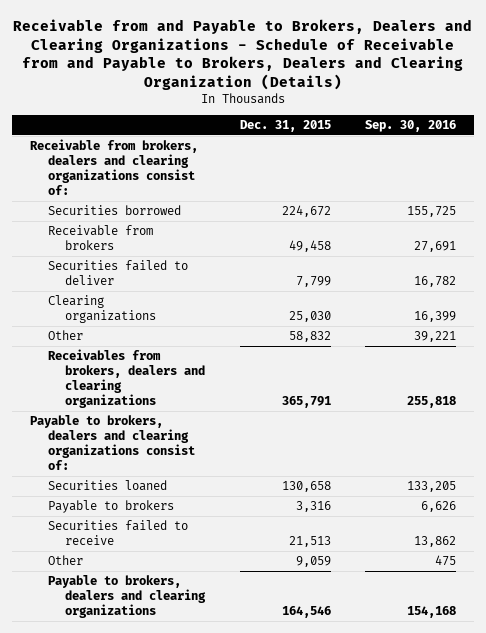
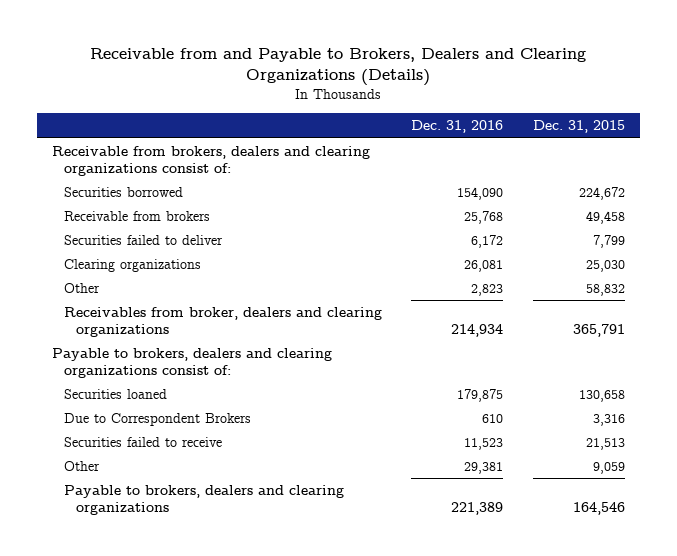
- Receivable from and Payable to Brokers, Dealers and Clearing Organizations - Schedule of Receivable from and Payable to Brokers, Dealers and Clearing Organization (Details)
+ Receivable from and Payable to Brokers, Dealers and Clearing Organizations (Details)
- | Dec. 31, 2015 | Sep. 30, 2016
+ | Dec. 31, 2016 | Dec. 31, 2015
- Receivables from brokers, dealers and clearing organizations | 365,791 | 255,818
+ Receivables from broker, dealers and clearing organizations | 214,934 | 365,791
- Payable to brokers | 3,316 | 6,626
+ Due to Correspondent Brokers | 610 | 3,316

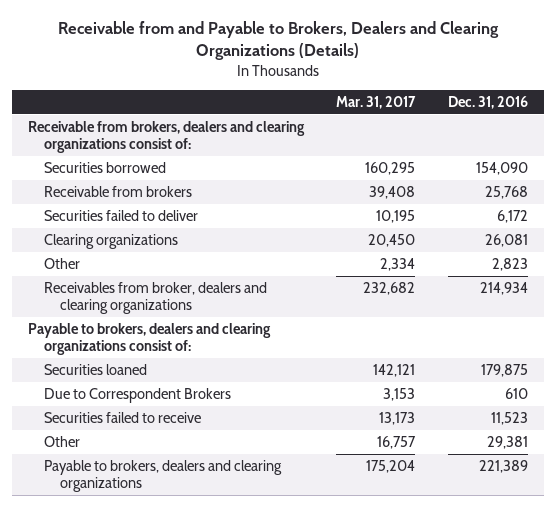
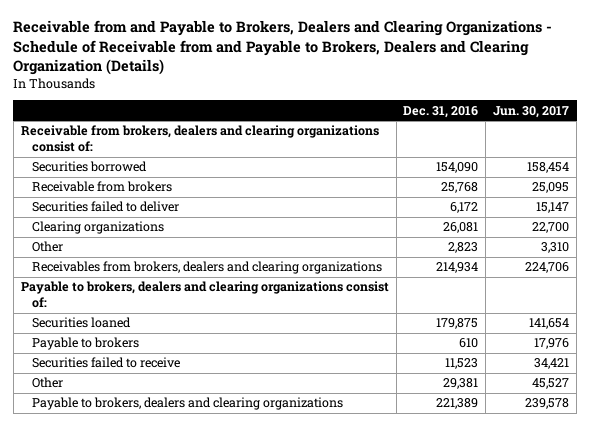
- Receivable from and Payable to Brokers, Dealers and Clearing Organizations (Details)
+ Receivable from and Payable to Brokers, Dealers and Clearing Organizations - Schedule of Receivable from and Payable to Brokers, Dealers and Clearing Organization (Details)
- | Mar. 31, 2017 | Dec. 31, 2016
+ | Dec. 31, 2016 | Jun. 30, 2017
- Receivables from broker, dealers and clearing organizations | 232,682 | 214,934
+ Receivables from brokers, dealers and clearing organizations | 214,934 | 224,706
- Due to Correspondent Brokers | 3,153 | 610
+ Payable to brokers | 610 | 17,976

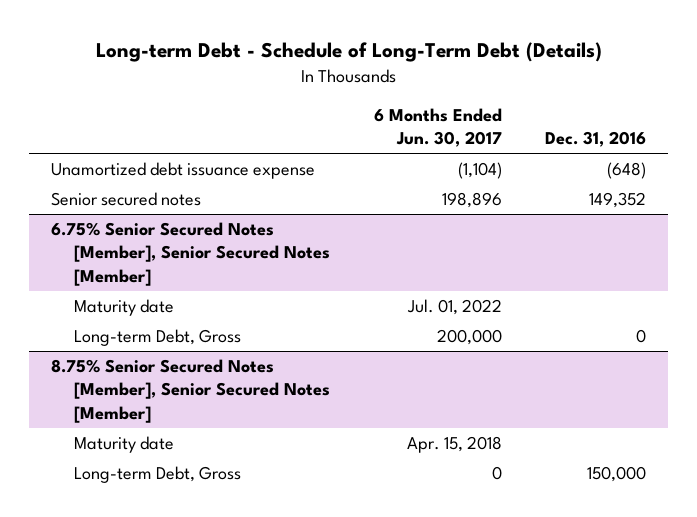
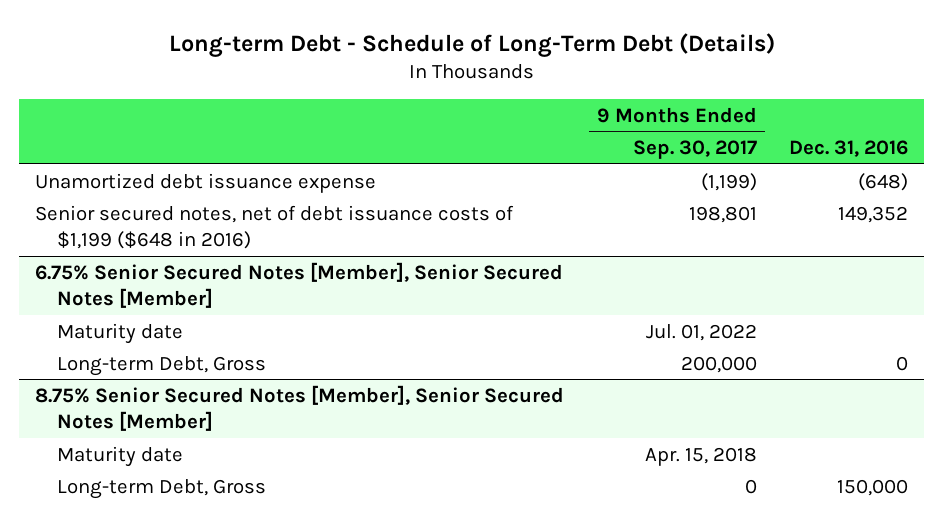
- | 6 Months Ended Jun. 30, 2017 | Dec. 31, 2016
+ | 9 Months Ended Sep. 30, 2017 | Dec. 31, 2016
- Senior secured notes | 198,896 | 149,352
+ Senior secured notes, net of debt issuance costs of $1,199 ($648 in 2016) | 198,801 | 149,352

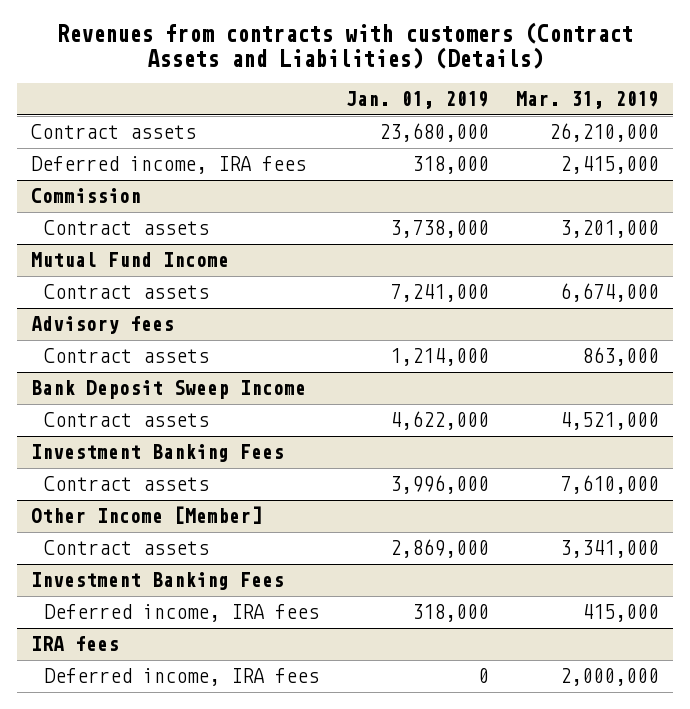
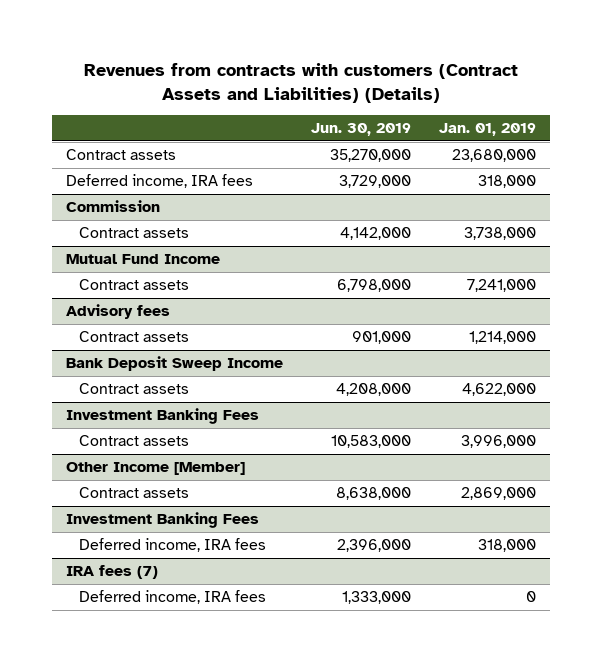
- | Jan. 01, 2019 | Mar. 31, 2019
+ | Jun. 30, 2019 | Jan. 01, 2019
- IRA fees
+ IRA fees (7)

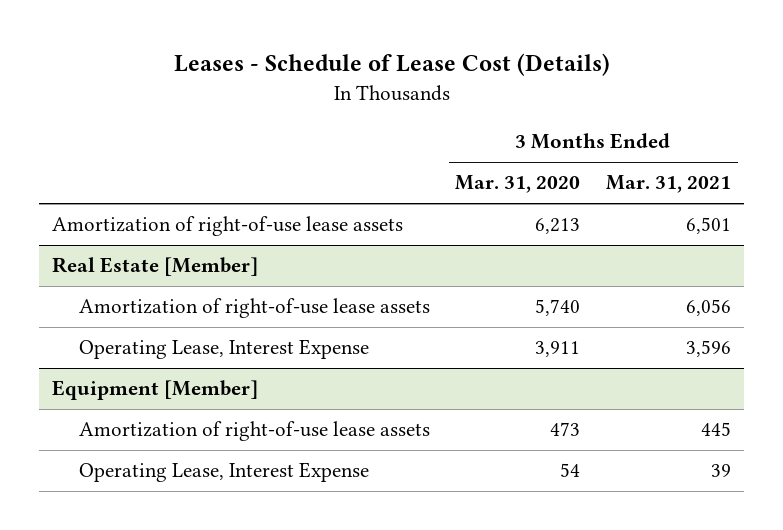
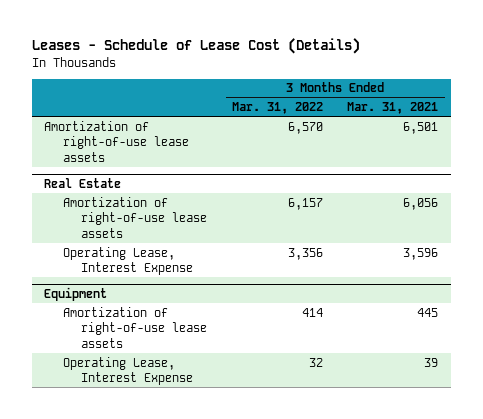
- | 3 Months Ended Mar. 31, 2020 | 3 Months Ended Mar. 31, 2021
+ | 3 Months Ended Mar. 31, 2022 | 3 Months Ended Mar. 31, 2021
- Real Estate [Member]
+ Real Estate
- Equipment [Member]
+ Equipment

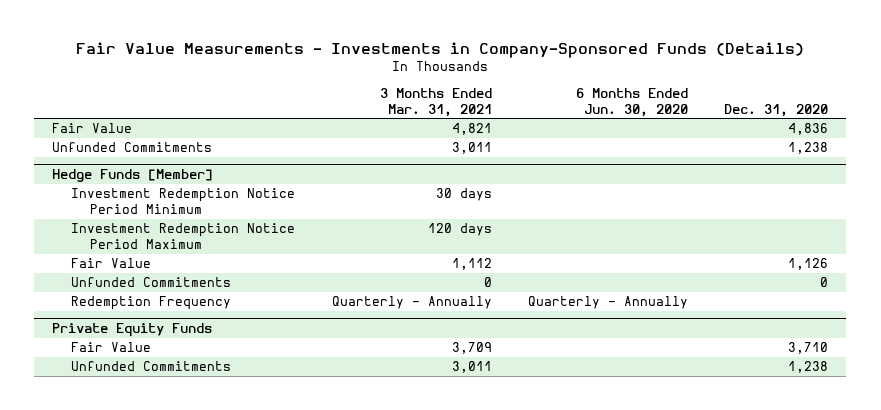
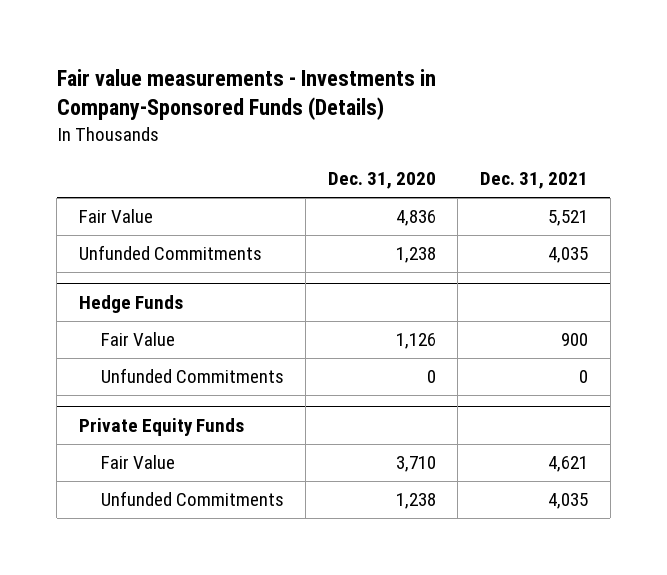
- Fair Value Measurements - Investments in Company-Sponsored Funds (Details)
+ Fair value measurements - Investments in Company-Sponsored Funds (Details)
- | 3 Months Ended Mar. 31, 2021 | 6 Months Ended Jun. 30, 2020 | Dec. 31, 2020
+ | Dec. 31, 2020 | Dec. 31, 2021
- Hedge Funds [Member]
- Investment Redemption Notice Period Minimum | 30 days | |
- Investment Redemption Notice Period Maximum | 120 days | |
+ Hedge Funds
- Redemption Frequency | Quarterly - Annually | Quarterly - Annually |

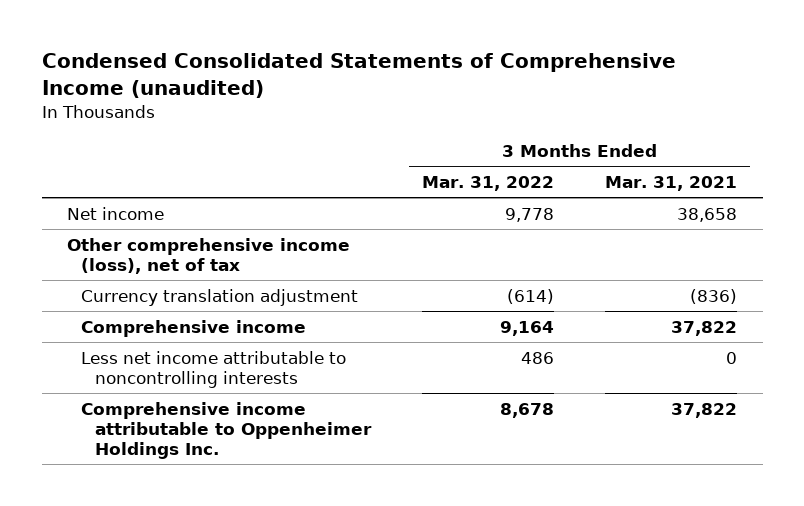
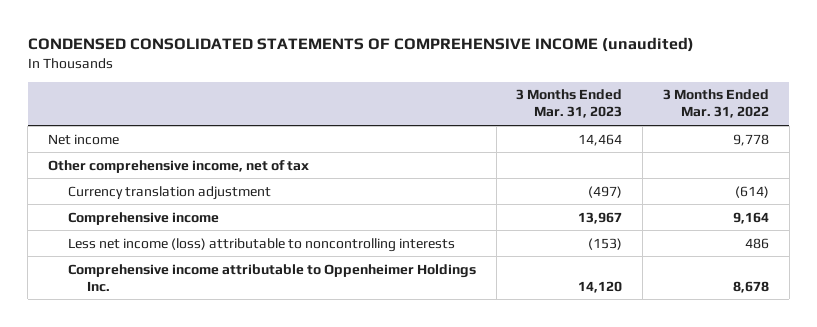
- Condensed Consolidated Statements of Comprehensive Income (unaudited)
+ CONDENSED CONSOLIDATED STATEMENTS OF COMPREHENSIVE INCOME (unaudited)
- | 3 Months Ended Mar. 31, 2022 | 3 Months Ended Mar. 31, 2021
+ | 3 Months Ended Mar. 31, 2023 | 3 Months Ended Mar. 31, 2022
- Other comprehensive income (loss), net of tax
+ Other comprehensive income, net of tax
- Less net income attributable to noncontrolling interests | 486 | 0
+ Less net income (loss) attributable to noncontrolling interests | (153) | 486

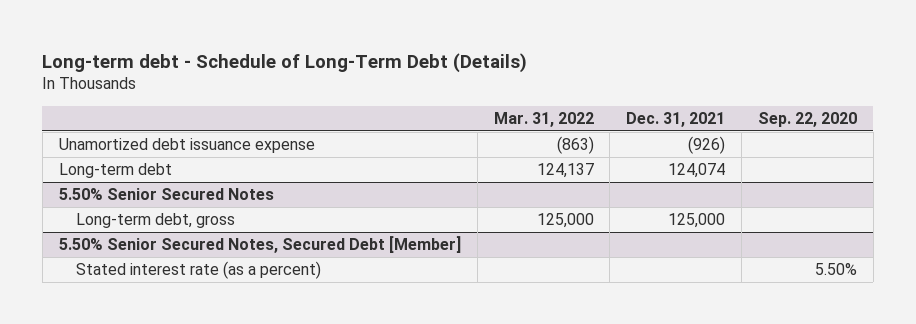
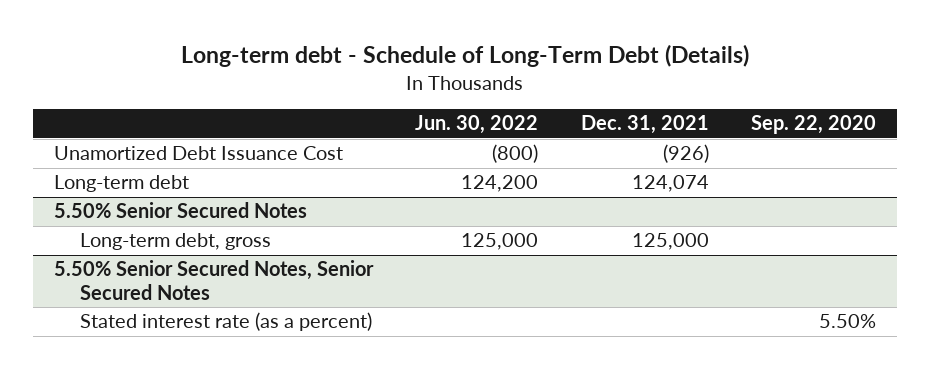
- | Mar. 31, 2022 | Dec. 31, 2021 | Sep. 22, 2020
+ | Jun. 30, 2022 | Dec. 31, 2021 | Sep. 22, 2020
- Unamortized debt issuance expense | (863) | (926) |
+ Unamortized Debt Issuance Cost | (800) | (926) |
- 5.50% Senior Secured Notes, Secured Debt [Member]
+ 5.50% Senior Secured Notes, Senior Secured Notes

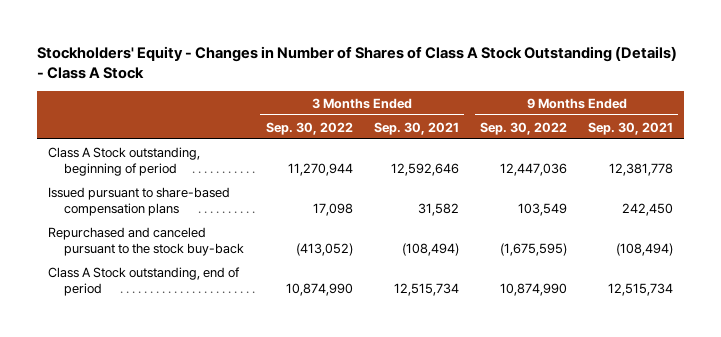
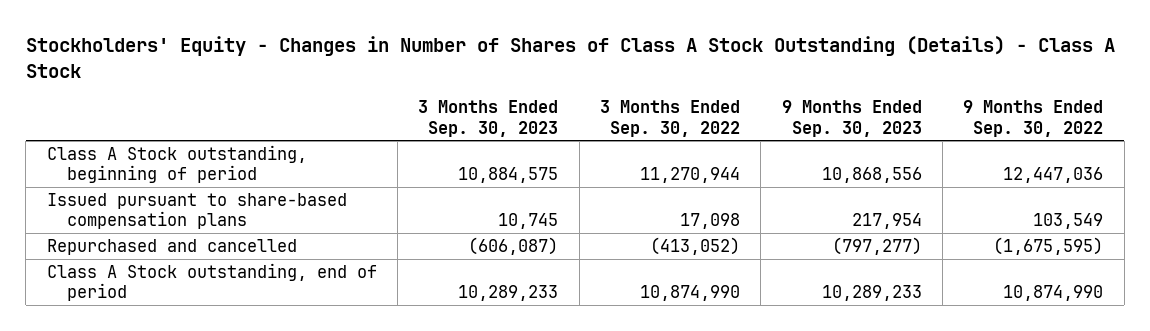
- | 3 Months Ended Sep. 30, 2022 | 3 Months Ended Sep. 30, 2021 | 9 Months Ended Sep. 30, 2022 | 9 Months Ended Sep. 30, 2021
+ | 3 Months Ended Sep. 30, 2023 | 3 Months Ended Sep. 30, 2022 | 9 Months Ended Sep. 30, 2023 | 9 Months Ended Sep. 30, 2022
- Repurchased and canceled pursuant to the stock buy-back | (413,052) | (108,494) | (1,675,595) | (108,494)
+ Repurchased and cancelled | (606,087) | (413,052) | (797,277) | (1,675,595)

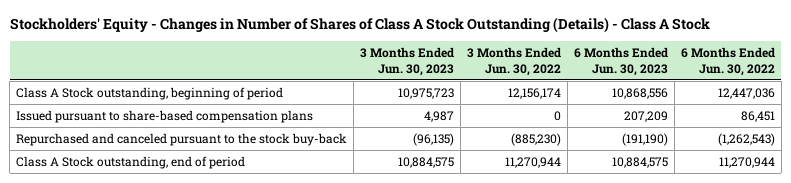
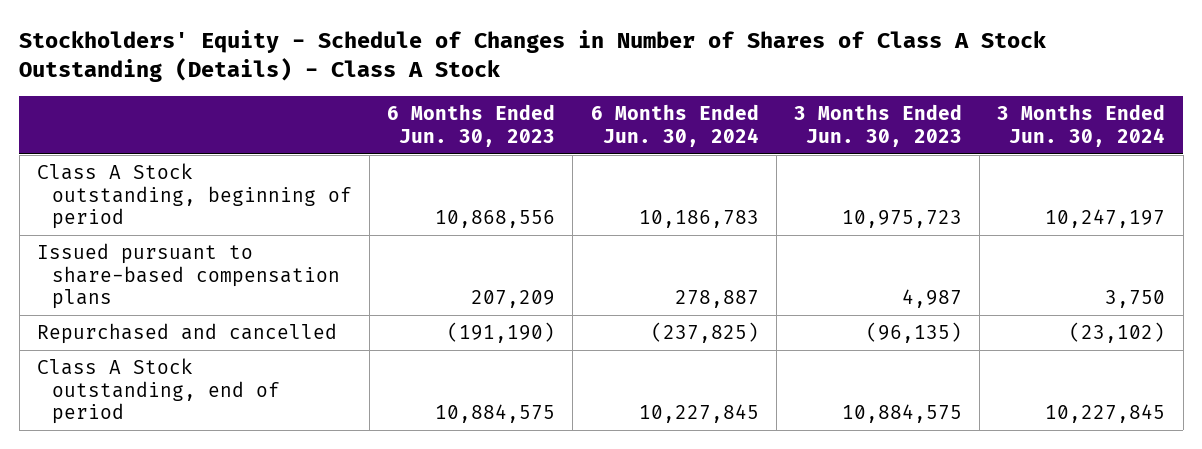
- Stockholders' Equity - Changes in Number of Shares of Class A Stock Outstanding (Details) - Class A Stock
+ Stockholders' Equity - Schedule of Changes in Number of Shares of Class A Stock Outstanding (Details) - Class A Stock
- | 3 Months Ended Jun. 30, 2023 | 3 Months Ended Jun. 30, 2022 | 6 Months Ended Jun. 30, 2023 | 6 Months Ended Jun. 30, 2022
+ | 6 Months Ended Jun. 30, 2023 | 6 Months Ended Jun. 30, 2024 | 3 Months Ended Jun. 30, 2023 | 3 Months Ended Jun. 30, 2024
- Repurchased and canceled pursuant to the stock buy-back | (96,135) | (885,230) | (191,190) | (1,262,543)
+ Repurchased and cancelled | (191,190) | (237,825) | (96,135) | (23,102)

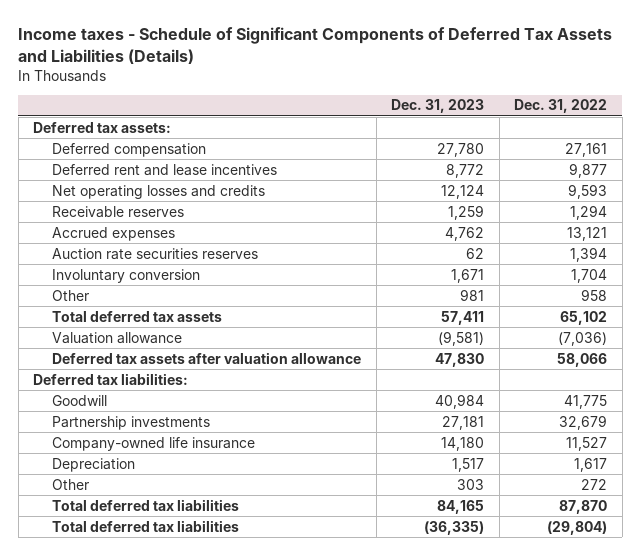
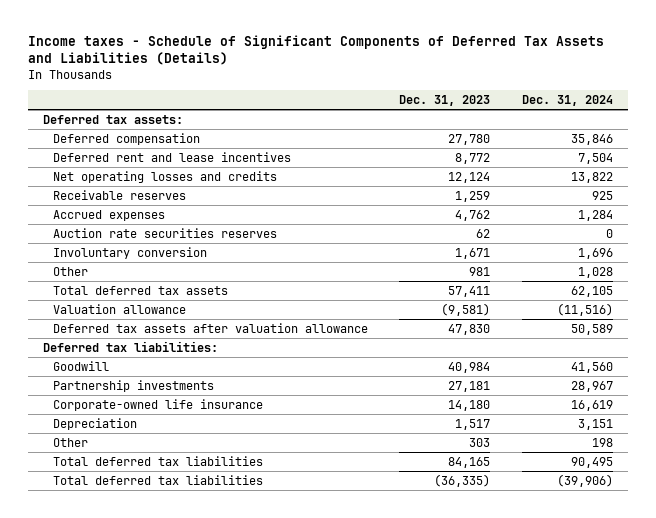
- | Dec. 31, 2023 | Dec. 31, 2022
+ | Dec. 31, 2023 | Dec. 31, 2024
- Company-owned life insurance | 14,180 | 11,527
+ Corporate-owned life insurance | 14,180 | 16,619

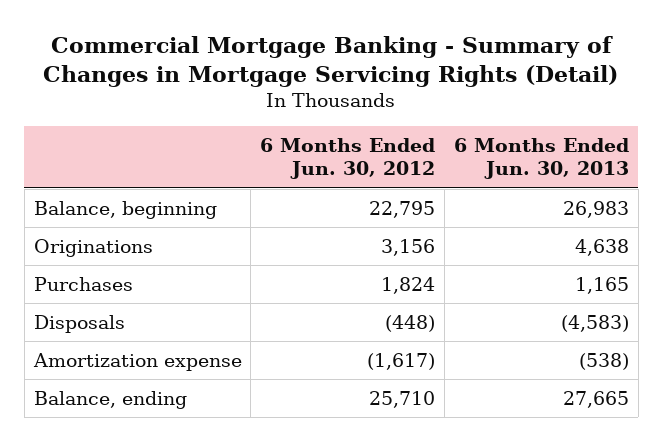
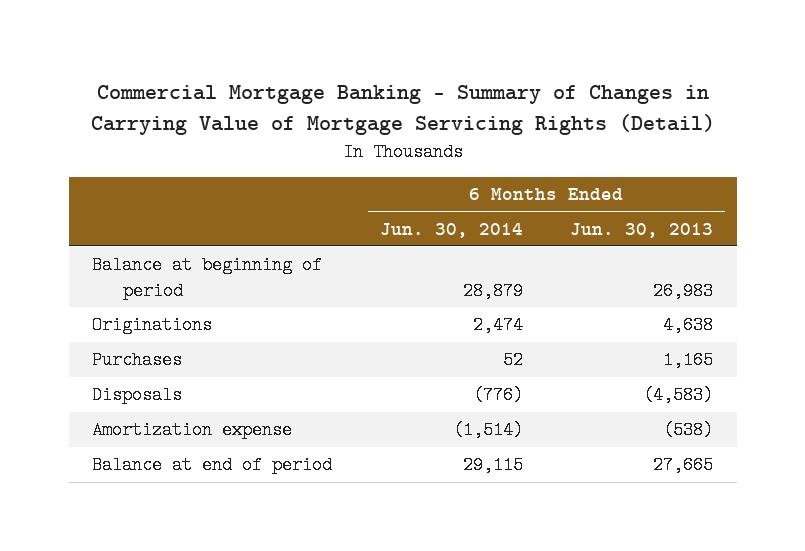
- Commercial Mortgage Banking - Summary of Changes in Mortgage Servicing Rights (Detail)
+ Commercial Mortgage Banking - Summary of Changes in Carrying Value of Mortgage Servicing Rights (Detail)
- | 6 Months Ended Jun. 30, 2012 | 6 Months Ended Jun. 30, 2013
+ | 6 Months Ended Jun. 30, 2014 | 6 Months Ended Jun. 30, 2013
- Balance, beginning | 22,795 | 26,983
+ Balance at beginning of period | 28,879 | 26,983
- Balance, ending | 25,710 | 27,665
+ Balance at end of period | 29,115 | 27,665

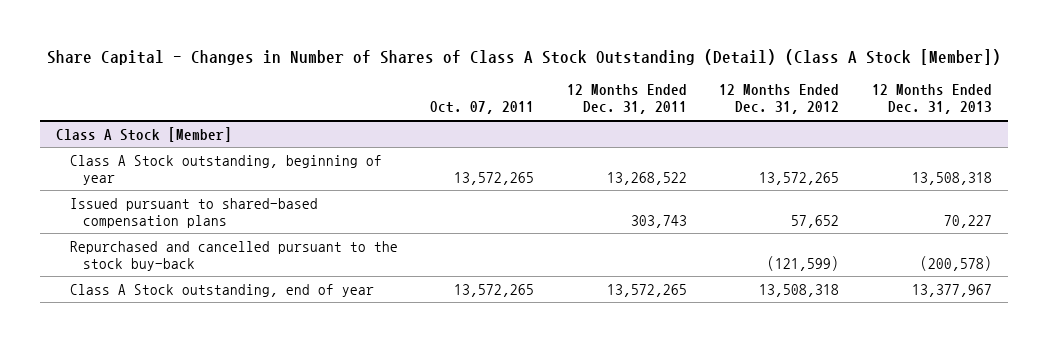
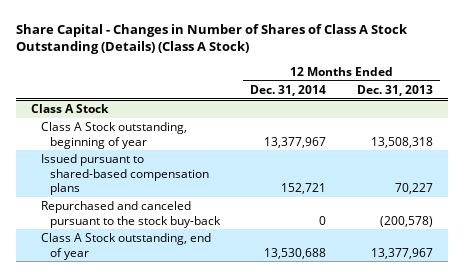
- Share Capital - Changes in Number of Shares of Class A Stock Outstanding (Detail) (Class A Stock [Member])
+ Share Capital - Changes in Number of Shares of Class A Stock Outstanding (Details) (Class A Stock)
- | Oct. 07, 2011 | 12 Months Ended Dec. 31, 2011 | 12 Months Ended Dec. 31, 2012 | 12 Months Ended Dec. 31, 2013
+ | 12 Months Ended Dec. 31, 2014 | 12 Months Ended Dec. 31, 2013
- Class A Stock [Member]
+ Class A Stock
- Repurchased and cancelled pursuant to the stock buy-back | | | (121,599) | (200,578)
+ Repurchased and canceled pursuant to the stock buy-back | 0 | (200,578)

